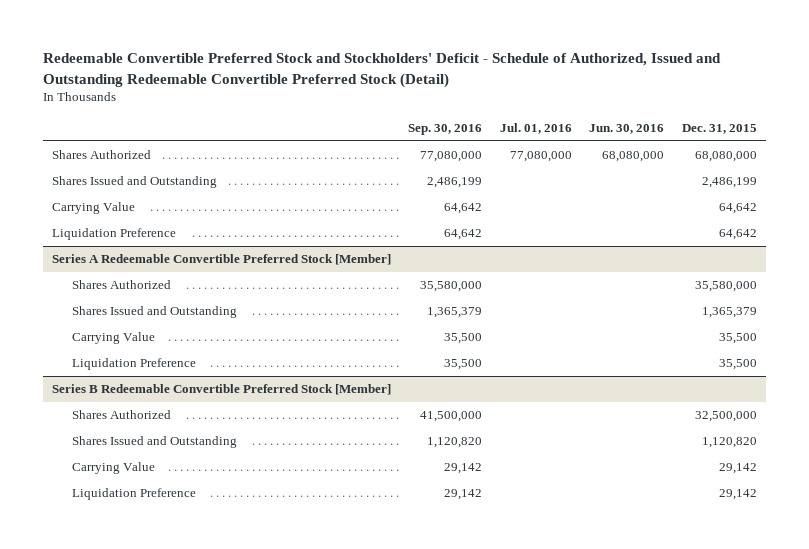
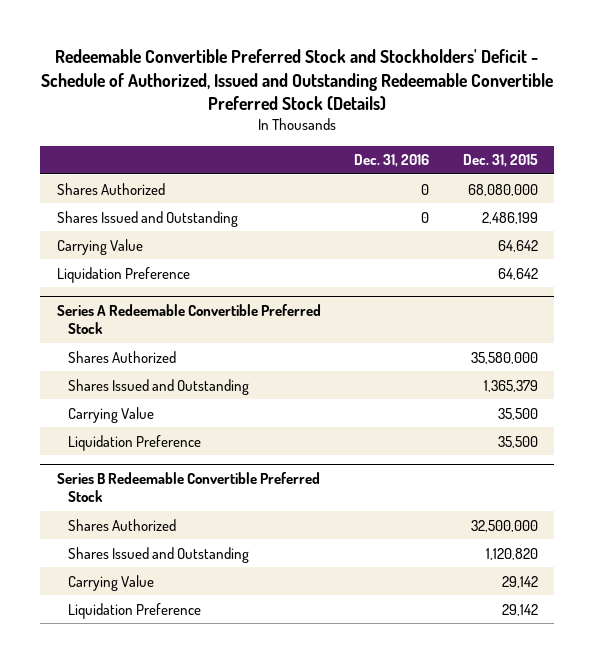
- Redeemable Convertible Preferred Stock and Stockholders' Deficit - Schedule of Authorized, Issued and Outstanding Redeemable Convertible Preferred Stock (Detail)
+ Redeemable Convertible Preferred Stock and Stockholders' Deficit - Schedule of Authorized, Issued and Outstanding Redeemable Convertible Preferred Stock (Details)
- | Sep. 30, 2016 | Jul. 01, 2016 | Jun. 30, 2016 | Dec. 31, 2015
+ | Dec. 31, 2016 | Dec. 31, 2015
- Series A Redeemable Convertible Preferred Stock [Member]
+ Series A Redeemable Convertible Preferred Stock
- Series B Redeemable Convertible Preferred Stock [Member]
+ Series B Redeemable Convertible Preferred Stock

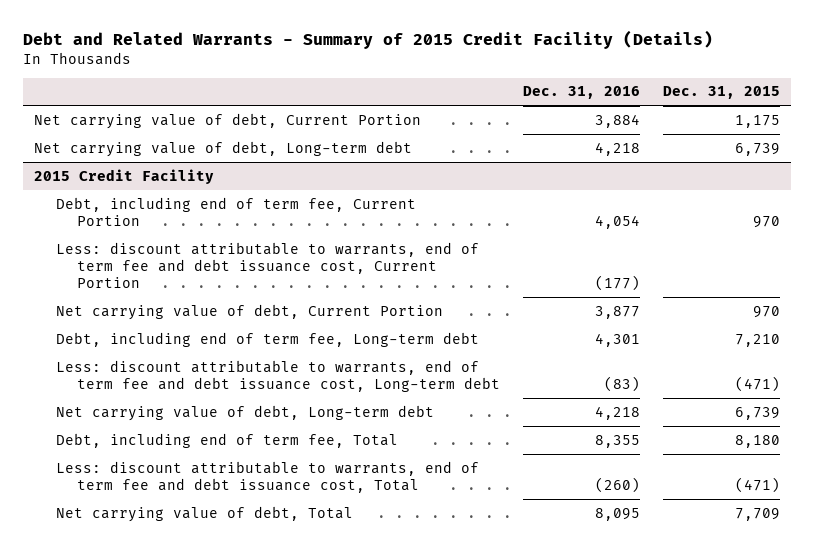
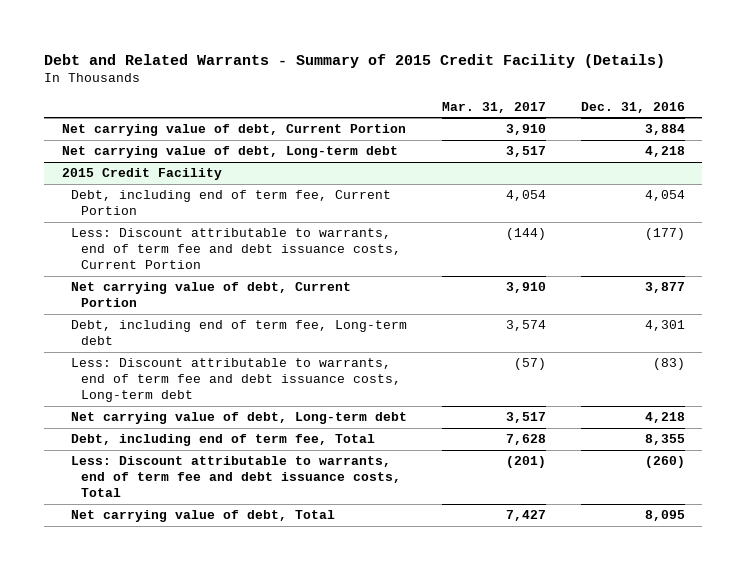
- | Dec. 31, 2016 | Dec. 31, 2015
+ | Mar. 31, 2017 | Dec. 31, 2016
@ 2015 Credit Facility
- Less: discount attributable to warrants, end of term fee and debt issuance cost, Current Portion | (177) |
+ Less: Discount attributable to warrants, end of term fee and debt issuance costs, Current Portion | (144) | (177)
- Less: discount attributable to warrants, end of term fee and debt issuance cost, Long-term debt | (83) | (471)
+ Less: Discount attributable to warrants, end of term fee and debt issuance costs, Long-term debt | (57) | (83)
- Less: discount attributable to warrants, end of term fee and debt issuance cost, Total | (260) | (471)
+ Less: Discount attributable to warrants, end of term fee and debt issuance costs, Total | (201) | (260)

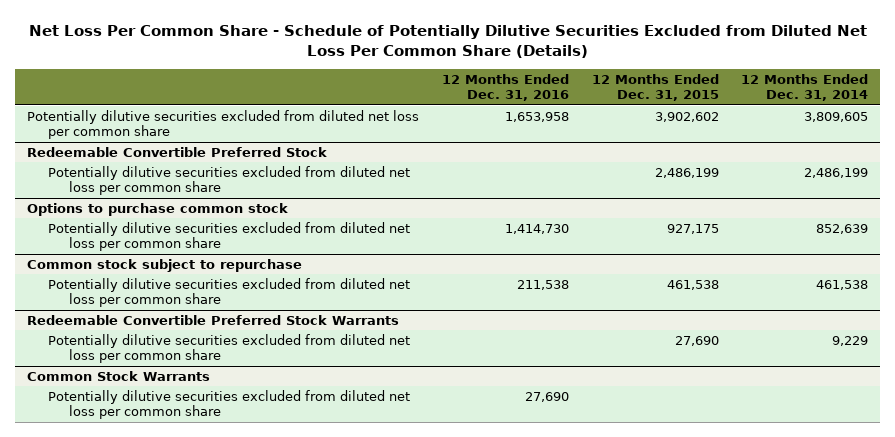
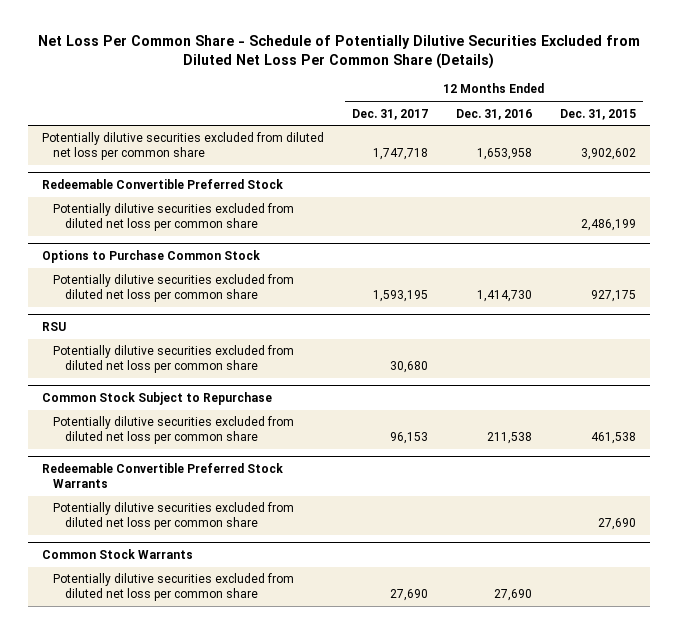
- | 12 Months Ended Dec. 31, 2016 | 12 Months Ended Dec. 31, 2015 | 12 Months Ended Dec. 31, 2014
+ | 12 Months Ended Dec. 31, 2017 | 12 Months Ended Dec. 31, 2016 | 12 Months Ended Dec. 31, 2015
- Options to purchase common stock
+ Options to Purchase Common Stock
- Common stock subject to repurchase
+ RSU
+ Potentially dilutive securities excluded from diluted net loss per common share | 30,680 | |
+ Common Stock Subject to Repurchase

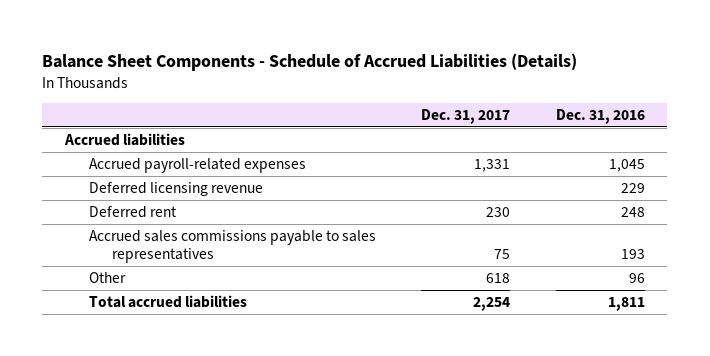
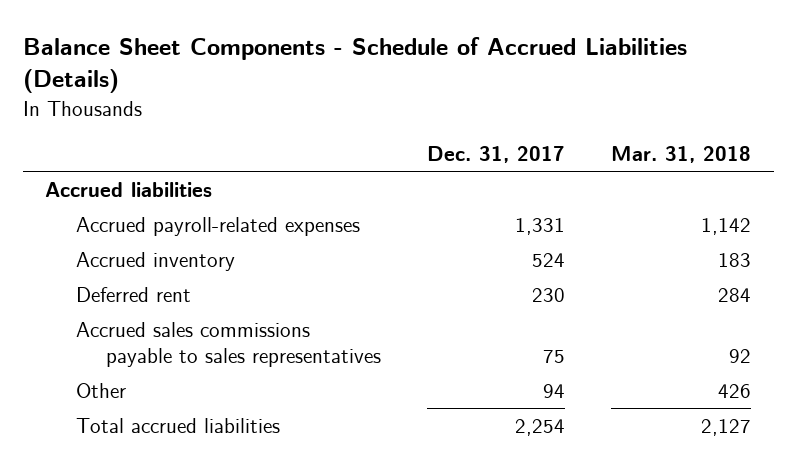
- | Dec. 31, 2017 | Dec. 31, 2016
+ | Dec. 31, 2017 | Mar. 31, 2018
- Deferred licensing revenue | | 229
+ Accrued inventory | 524 | 183
- Other | 618 | 96
+ Other | 94 | 426

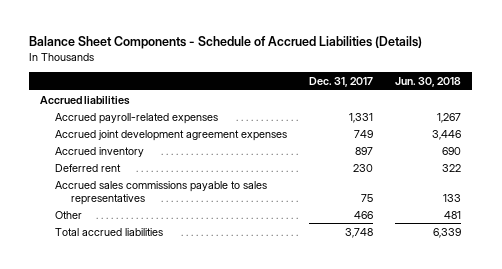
- | Dec. 31, 2017 | Mar. 31, 2018
+ | Dec. 31, 2017 | Jun. 30, 2018
- Accrued inventory | 524 | 183
+ Accrued joint development agreement expenses | 749 | 3,446
+ Accrued inventory | 897 | 690
- Other | 94 | 426
- Total accrued liabilities | 2,254 | 2,127
+ Other | 466 | 481
+ Total accrued liabilities | 3,748 | 6,339

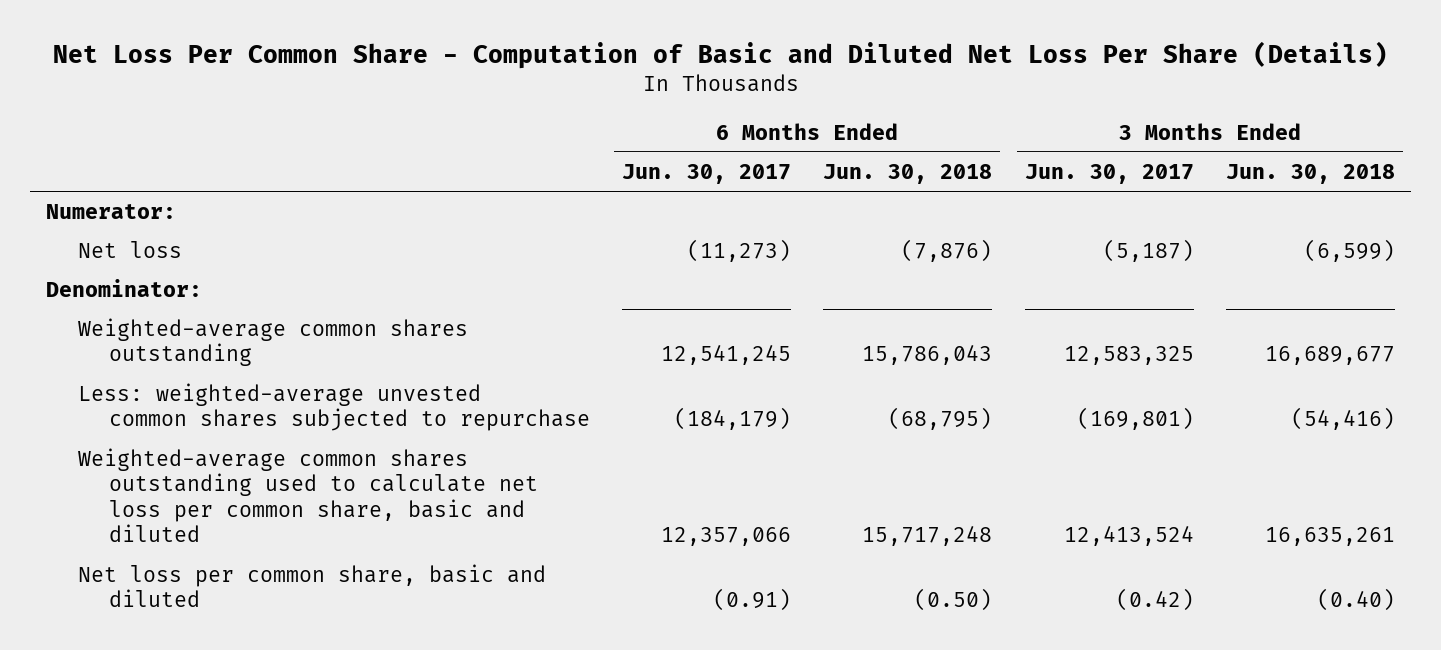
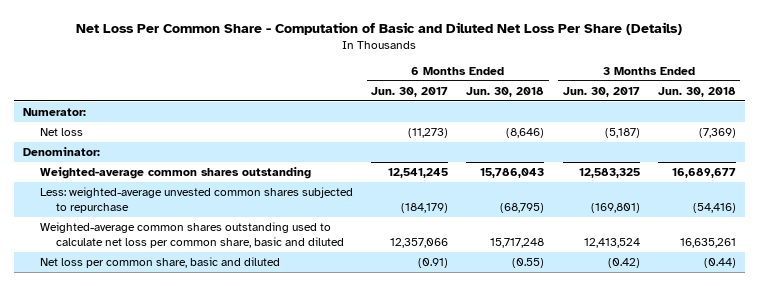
- Net loss | (11,273) | (7,876) | (5,187) | (6,599)
+ Net loss | (11,273) | (8,646) | (5,187) | (7,369)
- Net loss per common share, basic and diluted | (0.91) | (0.50) | (0.42) | (0.40)
+ Net loss per common share, basic and diluted | (0.91) | (0.55) | (0.42) | (0.44)

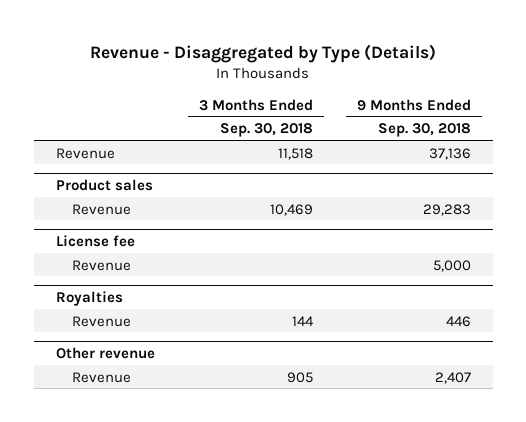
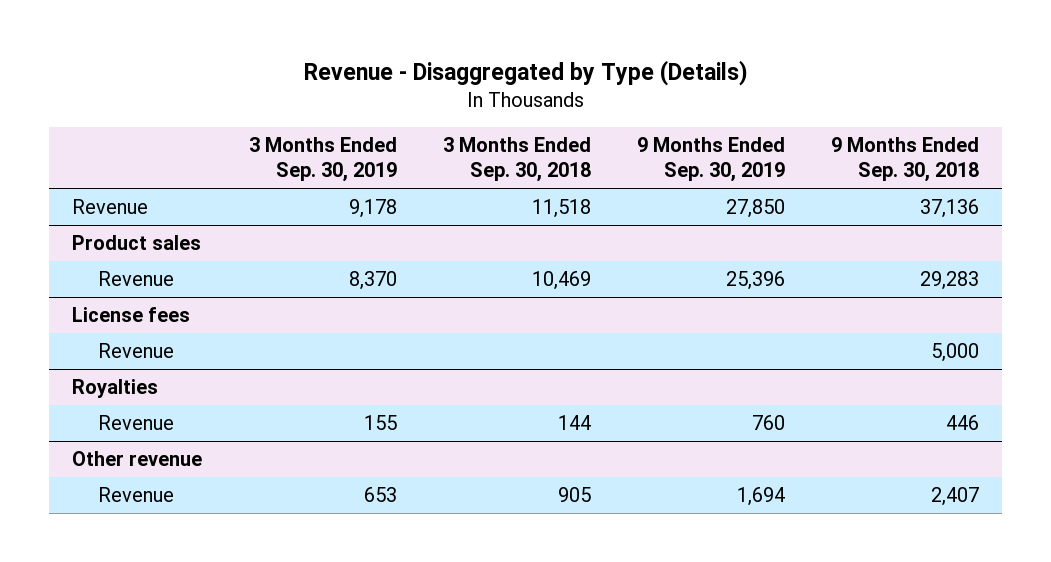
- | 3 Months Ended Sep. 30, 2018 | 9 Months Ended Sep. 30, 2018
+ | 3 Months Ended Sep. 30, 2019 | 3 Months Ended Sep. 30, 2018 | 9 Months Ended Sep. 30, 2019 | 9 Months Ended Sep. 30, 2018
- License fee
+ License fees

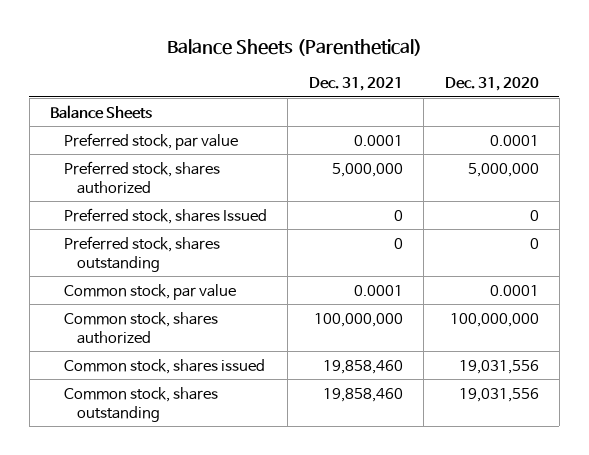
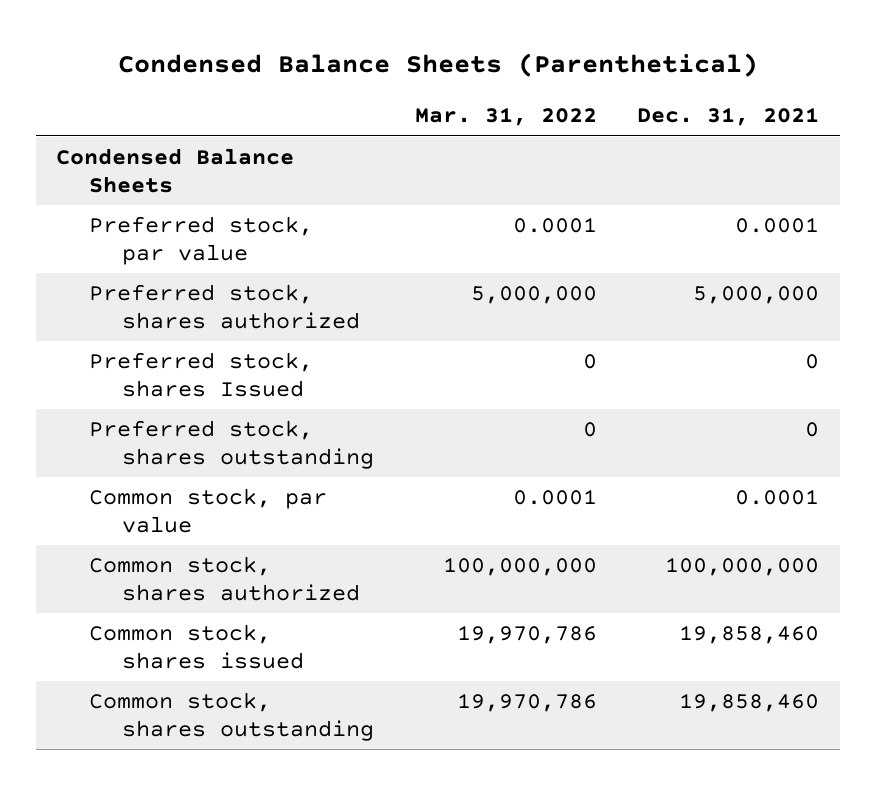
- Balance Sheets (Parenthetical)
+ Condensed Balance Sheets (Parenthetical)
- | Dec. 31, 2021 | Dec. 31, 2020
+ | Mar. 31, 2022 | Dec. 31, 2021
- Balance Sheets
+ Condensed Balance Sheets

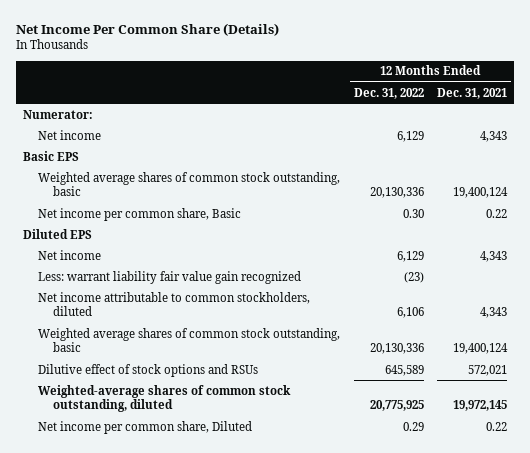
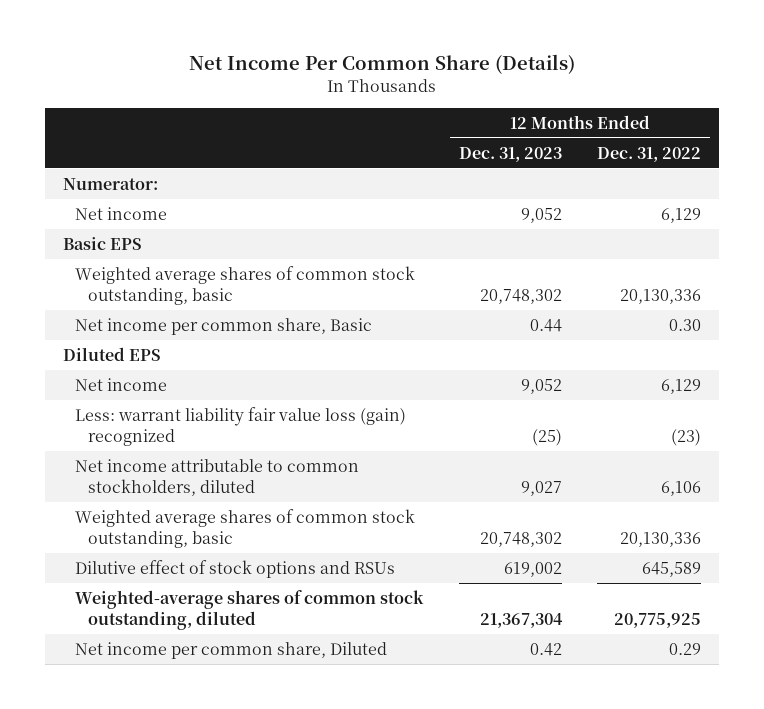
- | 12 Months Ended Dec. 31, 2022 | 12 Months Ended Dec. 31, 2021
+ | 12 Months Ended Dec. 31, 2023 | 12 Months Ended Dec. 31, 2022
- Less: warrant liability fair value gain recognized | (23) |
+ Less: warrant liability fair value loss (gain) recognized | (25) | (23)

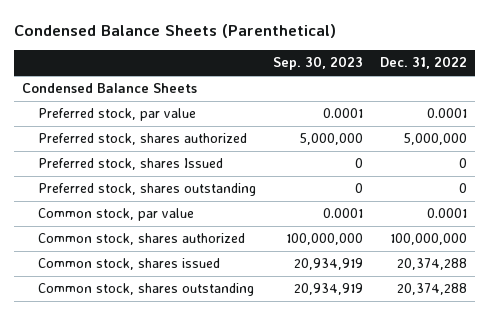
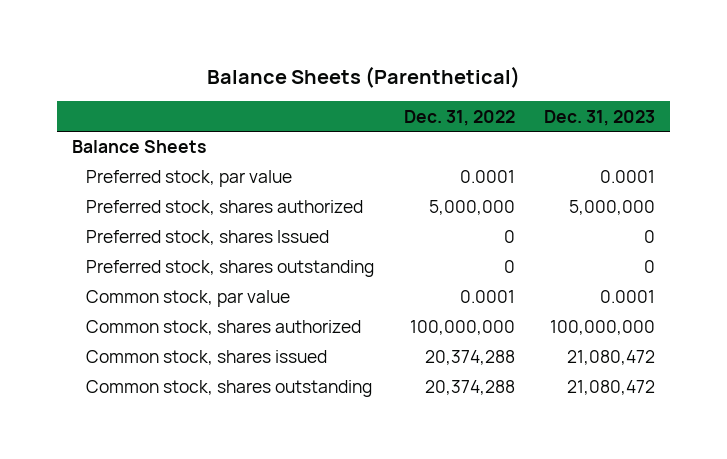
- Condensed Balance Sheets (Parenthetical)
+ Balance Sheets (Parenthetical)
- | Sep. 30, 2023 | Dec. 31, 2022
+ | Dec. 31, 2022 | Dec. 31, 2023
- Condensed Balance Sheets
+ Balance Sheets

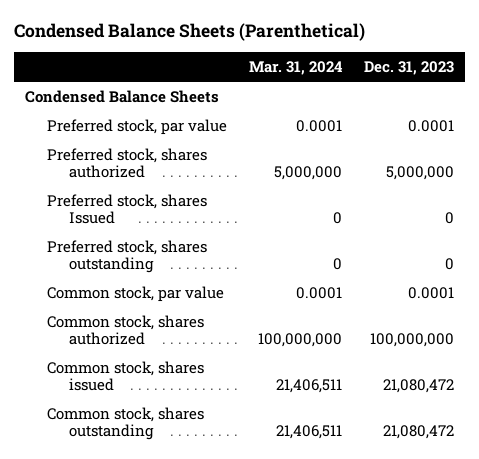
- Balance Sheets (Parenthetical)
+ Condensed Balance Sheets (Parenthetical)
- | Dec. 31, 2022 | Dec. 31, 2023
+ | Mar. 31, 2024 | Dec. 31, 2023
- Balance Sheets
+ Condensed Balance Sheets

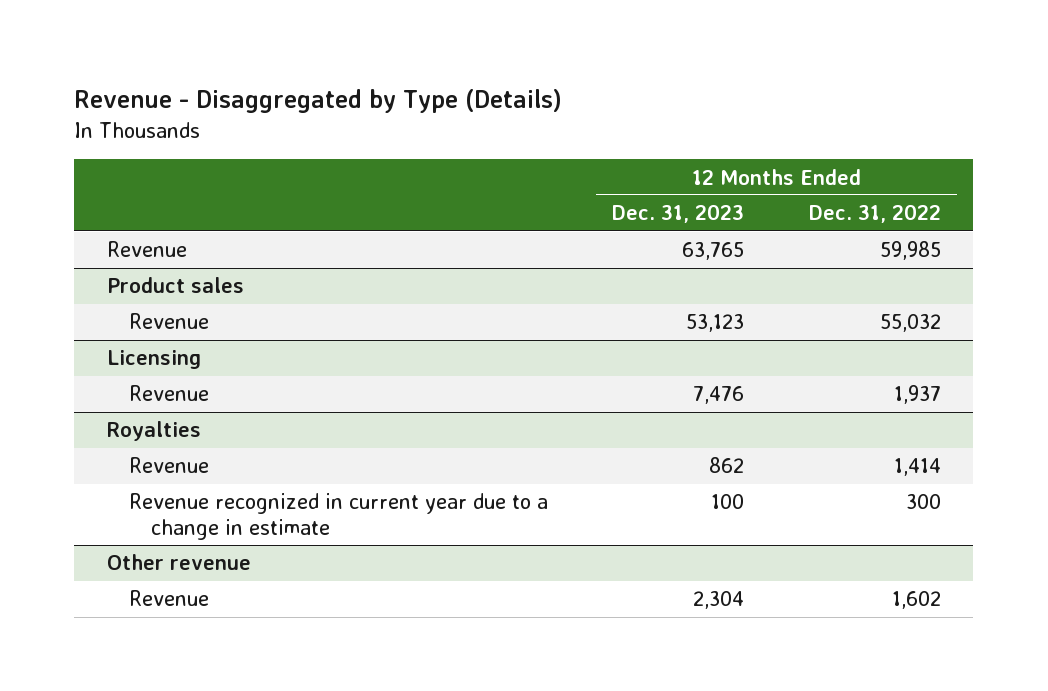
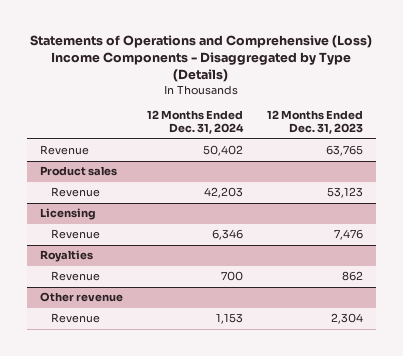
- Revenue - Disaggregated by Type (Details)
+ Statements of Operations and Comprehensive (Loss) Income Components - Disaggregated by Type (Details)
- | 12 Months Ended Dec. 31, 2023 | 12 Months Ended Dec. 31, 2022
+ | 12 Months Ended Dec. 31, 2024 | 12 Months Ended Dec. 31, 2023
@ Royalties
- Revenue recognized in current year due to a change in estimate | 100 | 300

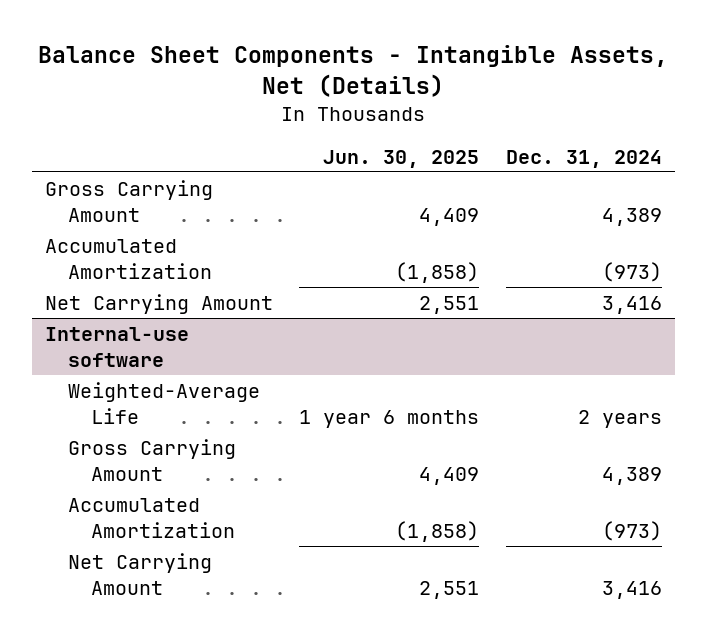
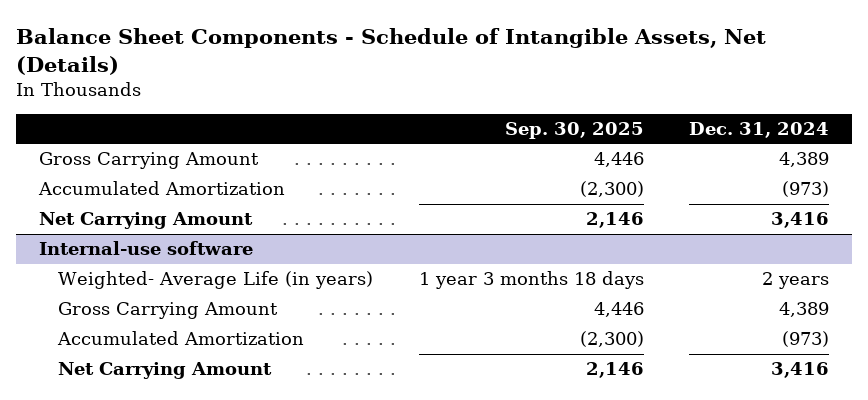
- Balance Sheet Components - Intangible Assets, Net (Details)
+ Balance Sheet Components - Schedule of Intangible Assets, Net (Details)
- | Jun. 30, 2025 | Dec. 31, 2024
+ | Sep. 30, 2025 | Dec. 31, 2024
@ Internal-use software
- Weighted-Average Life | 1 year 6 months | 2 years
+ Weighted- Average Life (in years) | 1 year 3 months 18 days | 2 years

